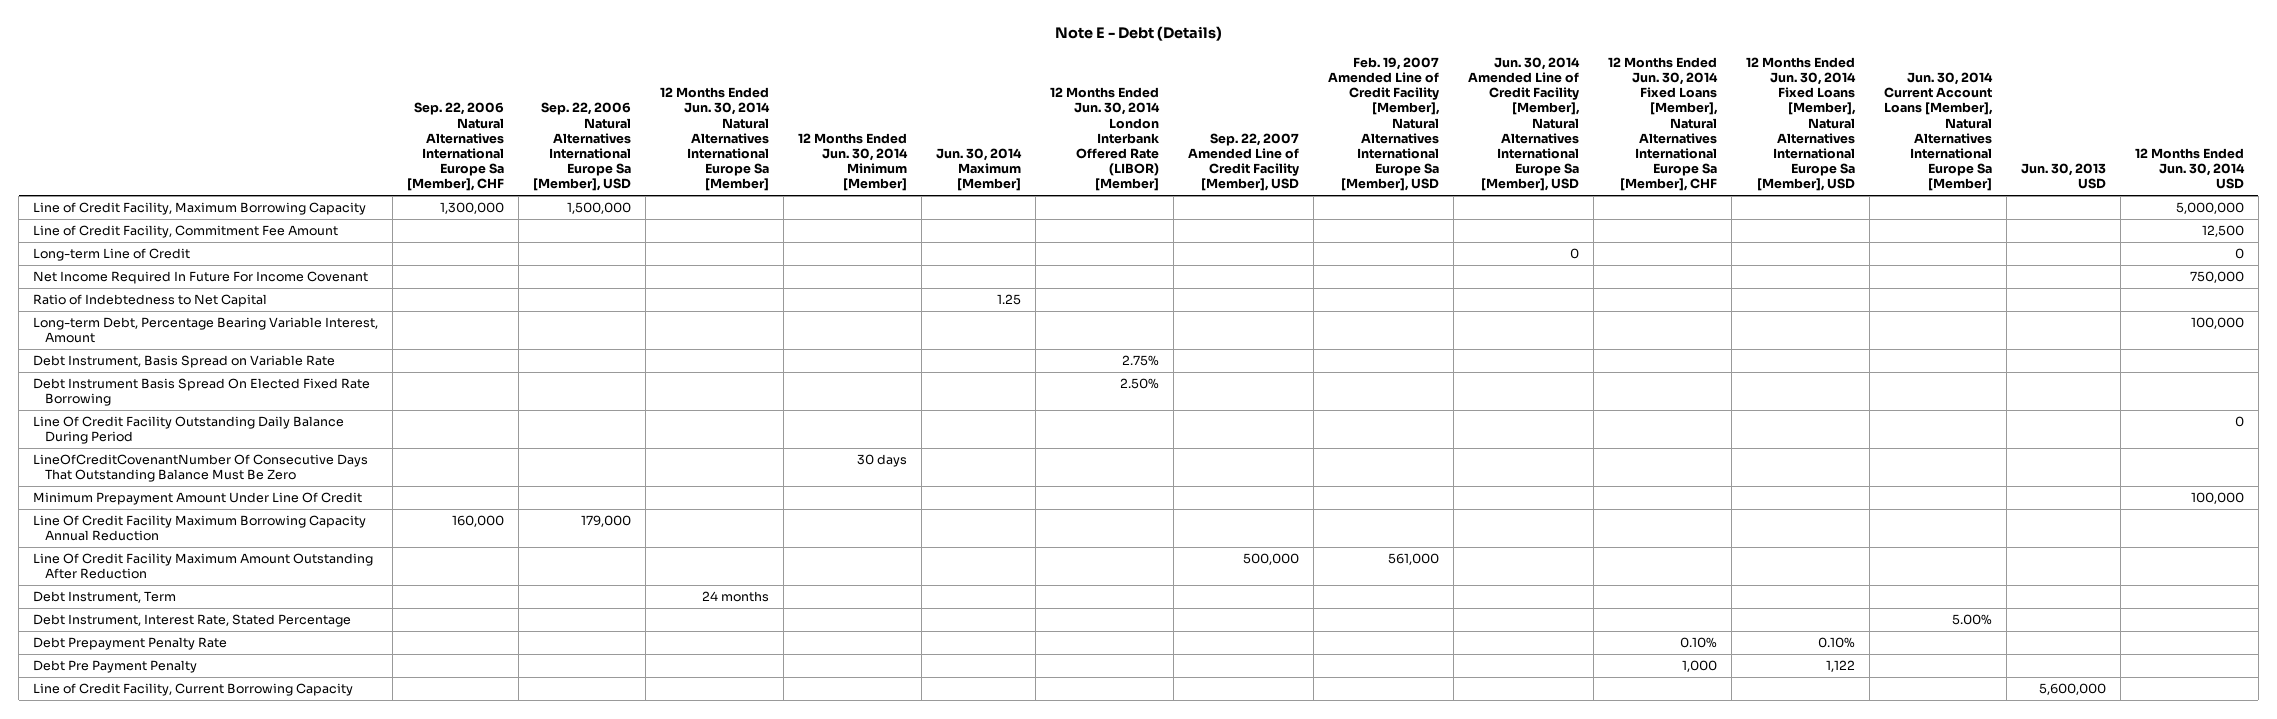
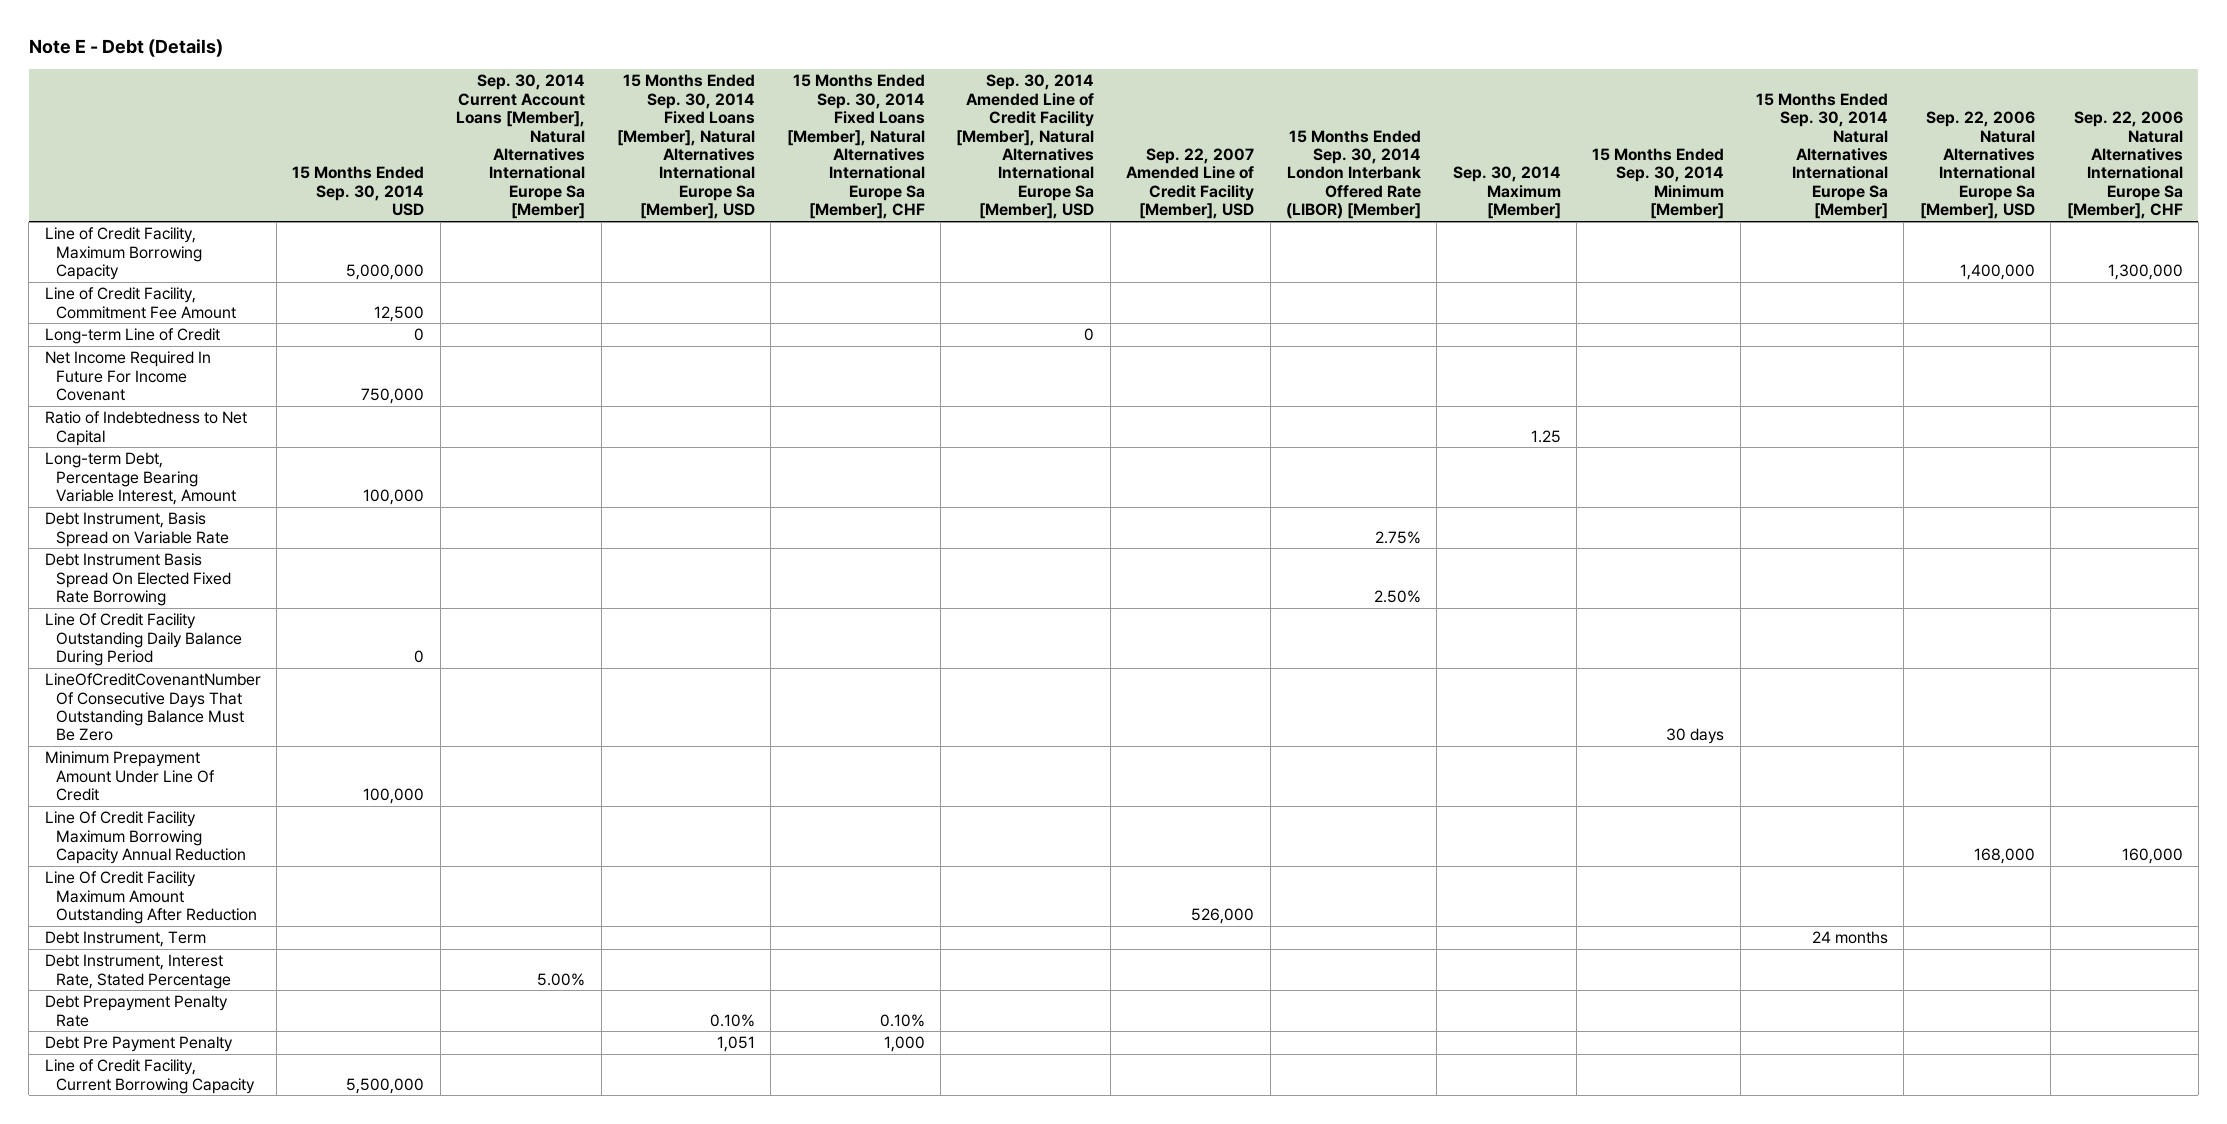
- | Sep. 22, 2006 Natural Alternatives International Europe Sa [Member], CHF | Sep. 22, 2006 Natural Alternatives International Europe Sa [Member], USD | 12 Months Ended Jun. 30, 2014 Natural Alternatives International Europe Sa [Member] | 12 Months Ended Jun. 30, 2014 Minimum [Member] | Jun. 30, 2014 Maximum [Member] | 12 Months Ended Jun. 30, 2014 London Interbank Offered Rate (LIBOR) [Member] | Sep. 22, 2007 Amended Line of Credit Facility [Member], USD | Feb. 19, 2007 Amended Line of Credit Facility [Member], Natural Alternatives International Europe Sa [Member], USD | Jun. 30, 2014 Amended Line of Credit Facility [Member], Natural Alternatives International Europe Sa [Member], USD | 12 Months Ended Jun. 30, 2014 Fixed Loans [Member], Natural Alternatives International Europe Sa [Member], CHF | 12 Months Ended Jun. 30, 2014 Fixed Loans [Member], Natural Alternatives International Europe Sa [Member], USD | Jun. 30, 2014 Current Account Loans [Member], Natural Alternatives International Europe Sa [Member] | Jun. 30, 2013 USD | 12 Months Ended Jun. 30, 2014 USD
+ | 15 Months Ended Sep. 30, 2014 USD | Sep. 30, 2014 Current Account Loans [Member], Natural Alternatives International Europe Sa [Member] | 15 Months Ended Sep. 30, 2014 Fixed Loans [Member], Natural Alternatives International Europe Sa [Member], USD | 15 Months Ended Sep. 30, 2014 Fixed Loans [Member], Natural Alternatives International Europe Sa [Member], CHF | Sep. 30, 2014 Amended Line of Credit Facility [Member], Natural Alternatives International Europe Sa [Member], USD | Sep. 22, 2007 Amended Line of Credit Facility [Member], USD | 15 Months Ended Sep. 30, 2014 London Interbank Offered Rate (LIBOR) [Member] | Sep. 30, 2014 Maximum [Member] | 15 Months Ended Sep. 30, 2014 Minimum [Member] | 15 Months Ended Sep. 30, 2014 Natural Alternatives International Europe Sa [Member] | Sep. 22, 2006 Natural Alternatives International Europe Sa [Member], USD | Sep. 22, 2006 Natural Alternatives International Europe Sa [Member], CHF
- Line of Credit Facility, Maximum Borrowing Capacity | 1,300,000 | 1,500,000 | | | | | | | | | | | | 5,000,000
+ Line of Credit Facility, Maximum Borrowing Capacity | 5,000,000 | | | | | | | | | | 1,400,000 | 1,300,000
- Line Of Credit Facility Maximum Borrowing Capacity Annual Reduction | 160,000 | 179,000 | | | | | | | | | | | |
- Line Of Credit Facility Maximum Amount Outstanding After Reduction | | | | | | | 500,000 | 561,000 | | | | | |
+ Line Of Credit Facility Maximum Borrowing Capacity Annual Reduction | | | | | | | | | | | 168,000 | 160,000
+ Line Of Credit Facility Maximum Amount Outstanding After Reduction | | | | | | 526,000 | | | | | |

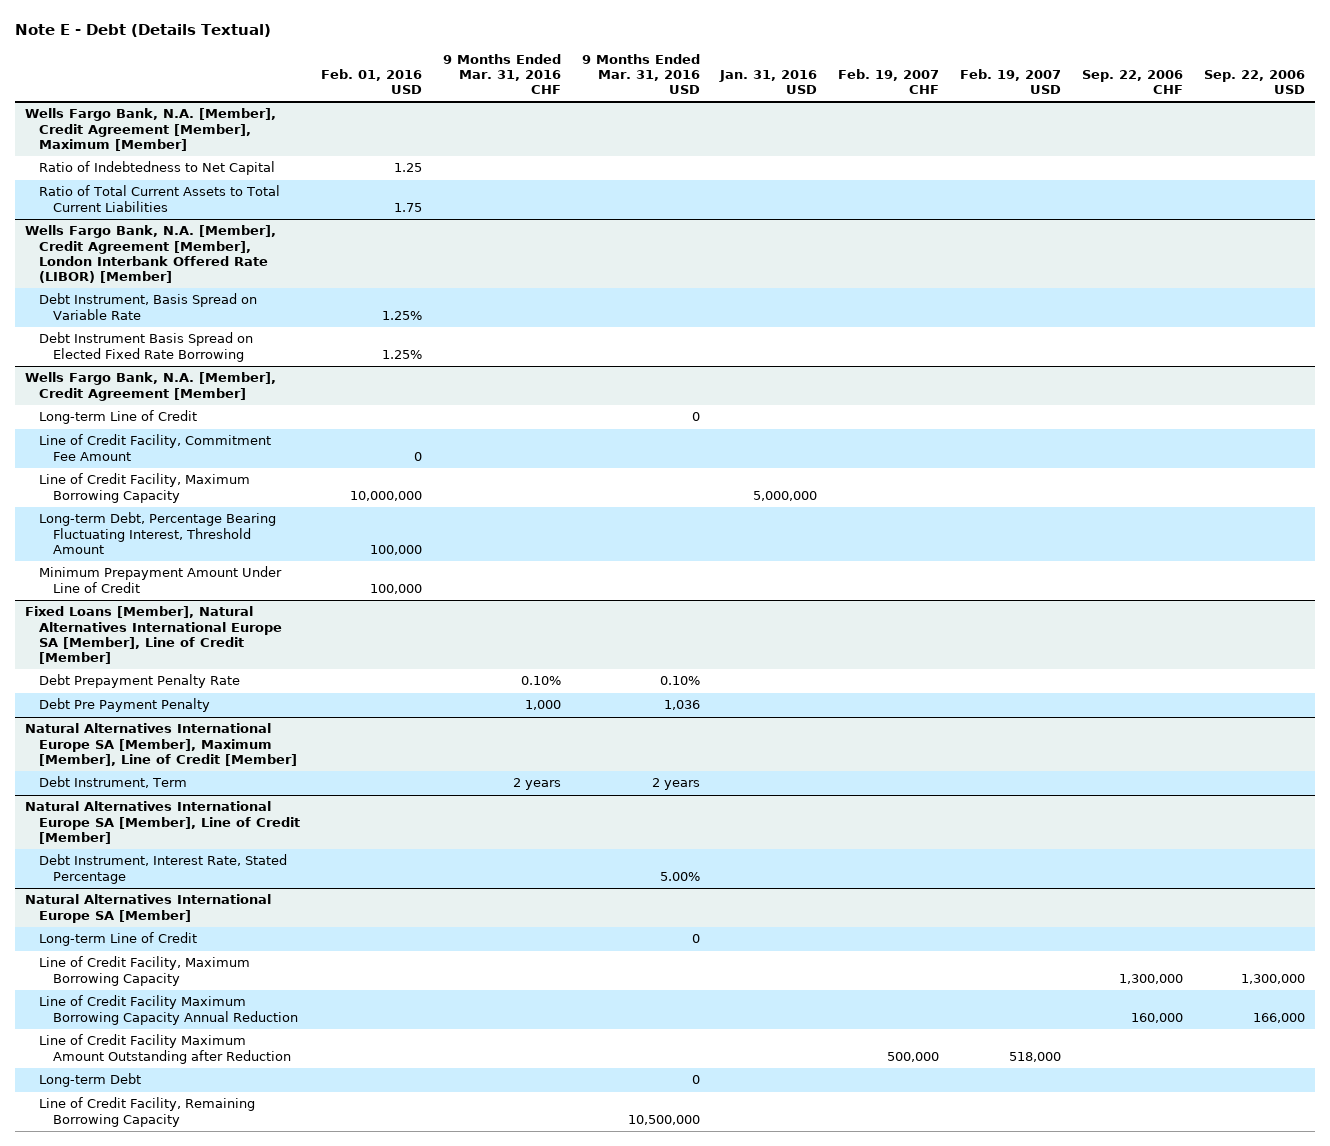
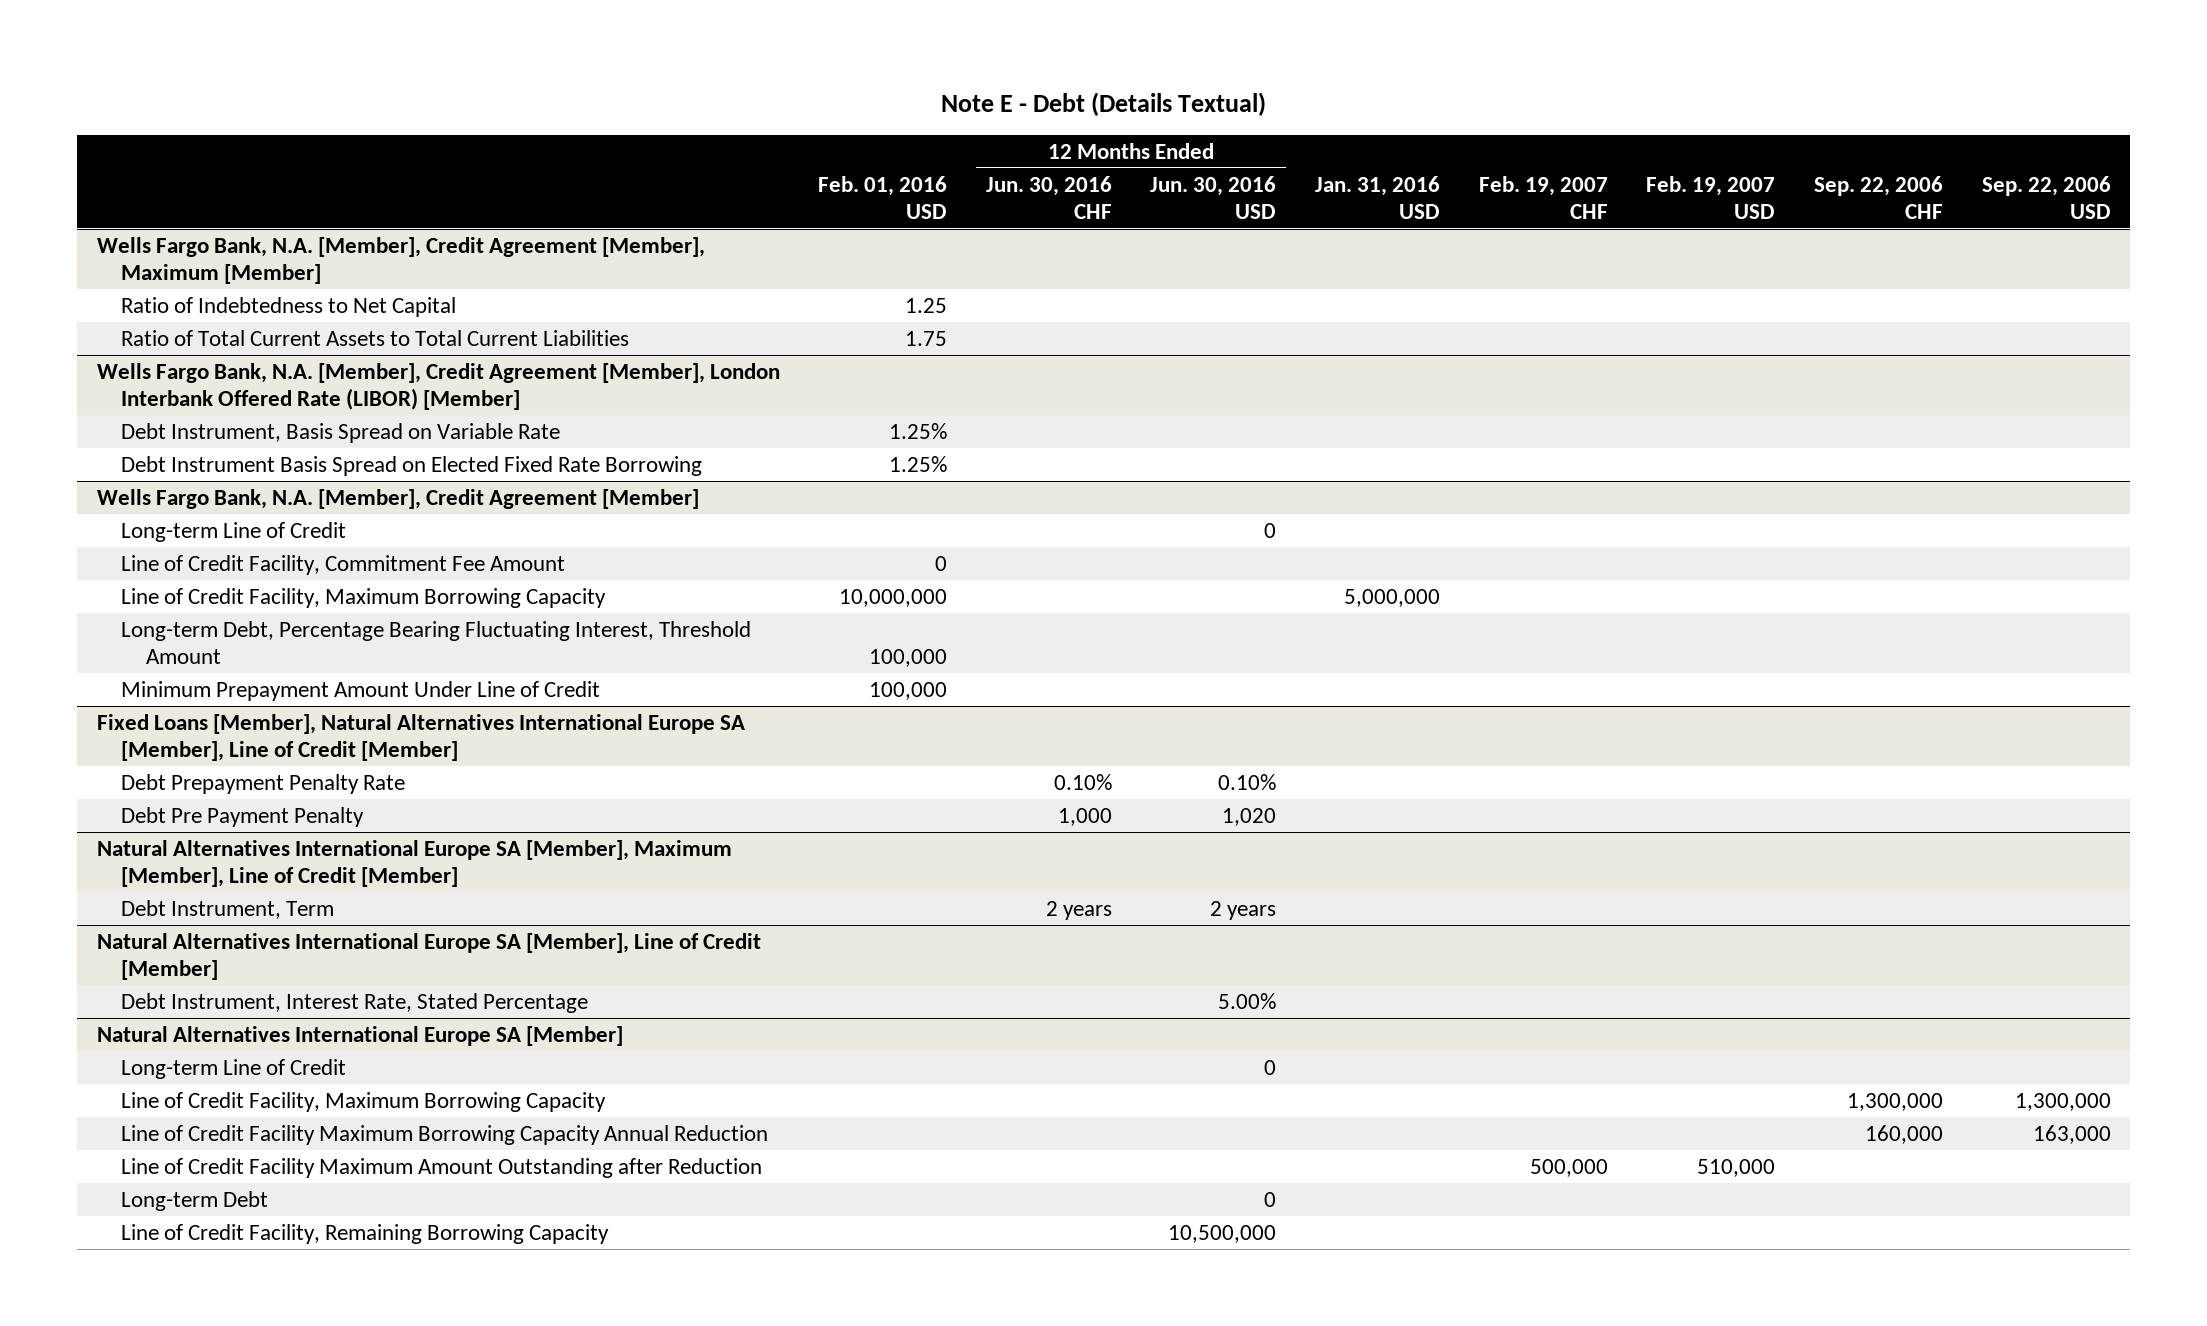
- | Feb. 01, 2016 USD | 9 Months Ended Mar. 31, 2016 CHF | 9 Months Ended Mar. 31, 2016 USD | Jan. 31, 2016 USD | Feb. 19, 2007 CHF | Feb. 19, 2007 USD | Sep. 22, 2006 CHF | Sep. 22, 2006 USD
+ | Feb. 01, 2016 USD | 12 Months Ended Jun. 30, 2016 CHF | 12 Months Ended Jun. 30, 2016 USD | Jan. 31, 2016 USD | Feb. 19, 2007 CHF | Feb. 19, 2007 USD | Sep. 22, 2006 CHF | Sep. 22, 2006 USD
@ Natural Alternatives International Europe SA [Member]
- Line of Credit Facility Maximum Borrowing Capacity Annual Reduction | | | | | | | 160,000 | 166,000
- Line of Credit Facility Maximum Amount Outstanding after Reduction | | | | | 500,000 | 518,000 | |
+ Line of Credit Facility Maximum Borrowing Capacity Annual Reduction | | | | | | | 160,000 | 163,000
+ Line of Credit Facility Maximum Amount Outstanding after Reduction | | | | | 500,000 | 510,000 | |

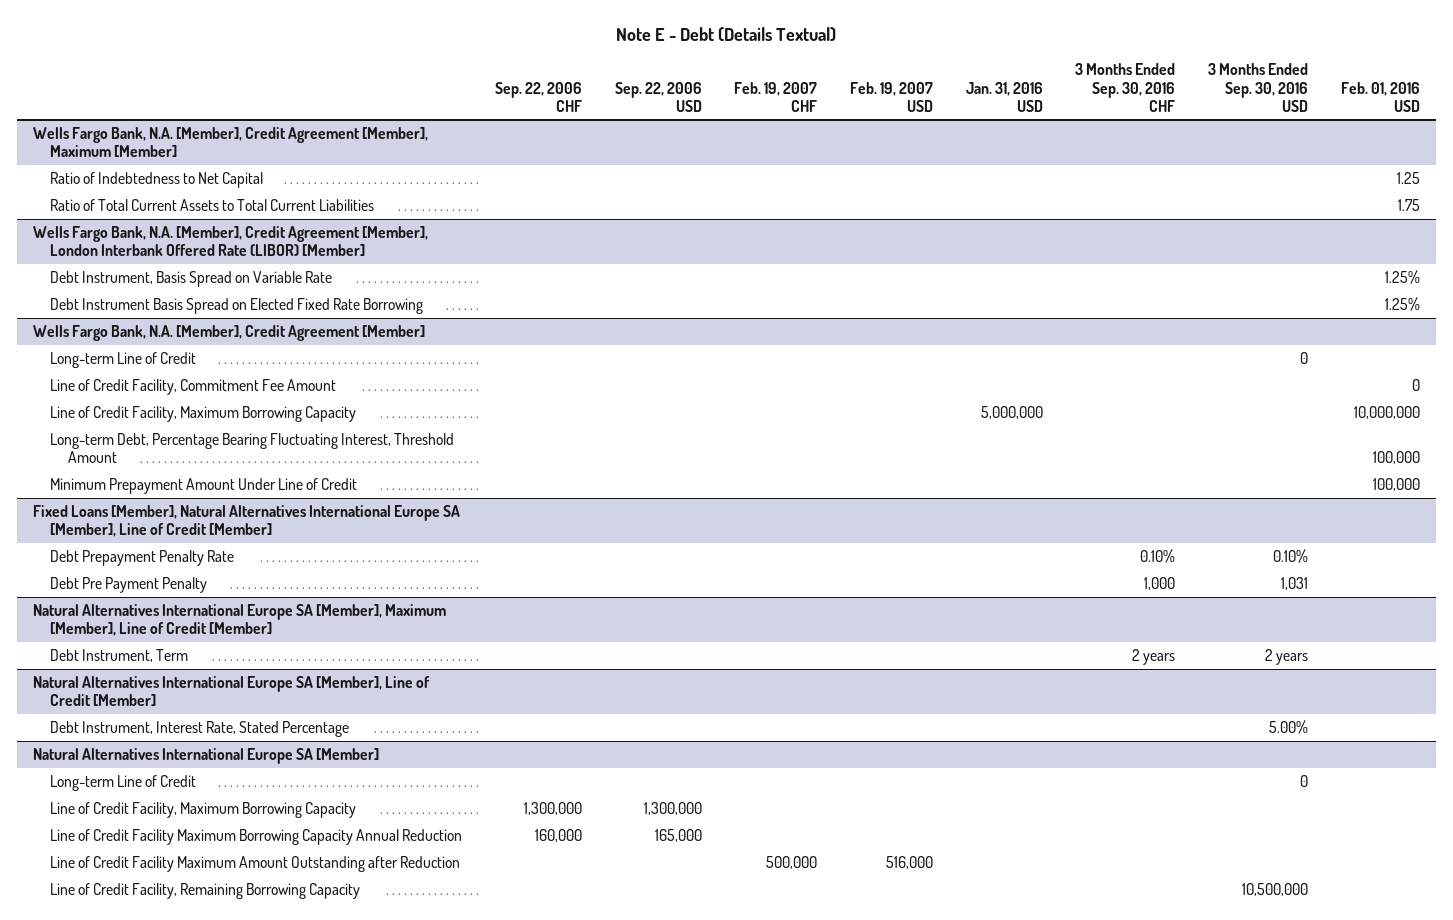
- | Feb. 01, 2016 USD | 12 Months Ended Jun. 30, 2016 CHF | 12 Months Ended Jun. 30, 2016 USD | Jan. 31, 2016 USD | Feb. 19, 2007 CHF | Feb. 19, 2007 USD | Sep. 22, 2006 CHF | Sep. 22, 2006 USD
+ | Sep. 22, 2006 CHF | Sep. 22, 2006 USD | Feb. 19, 2007 CHF | Feb. 19, 2007 USD | Jan. 31, 2016 USD | 3 Months Ended Sep. 30, 2016 CHF | 3 Months Ended Sep. 30, 2016 USD | Feb. 01, 2016 USD
@ Natural Alternatives International Europe SA [Member]
- Line of Credit Facility Maximum Borrowing Capacity Annual Reduction | | | | | | | 160,000 | 163,000
- Line of Credit Facility Maximum Amount Outstanding after Reduction | | | | | 500,000 | 510,000 | |
- Long-term Debt | | | 0 | | | | |
+ Line of Credit Facility Maximum Borrowing Capacity Annual Reduction | 160,000 | 165,000 | | | | | |
+ Line of Credit Facility Maximum Amount Outstanding after Reduction | | | 500,000 | 516,000 | | | |

